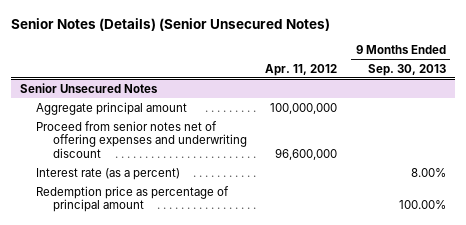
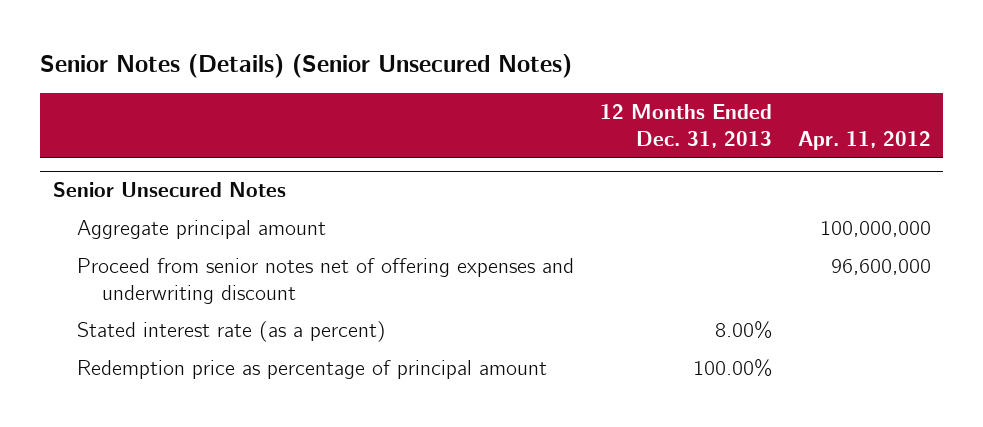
- | Apr. 11, 2012 | 9 Months Ended Sep. 30, 2013
+ | 12 Months Ended Dec. 31, 2013 | Apr. 11, 2012
@ Senior Unsecured Notes
- Interest rate (as a percent) | | 8.00%
+ Stated interest rate (as a percent) | 8.00% |

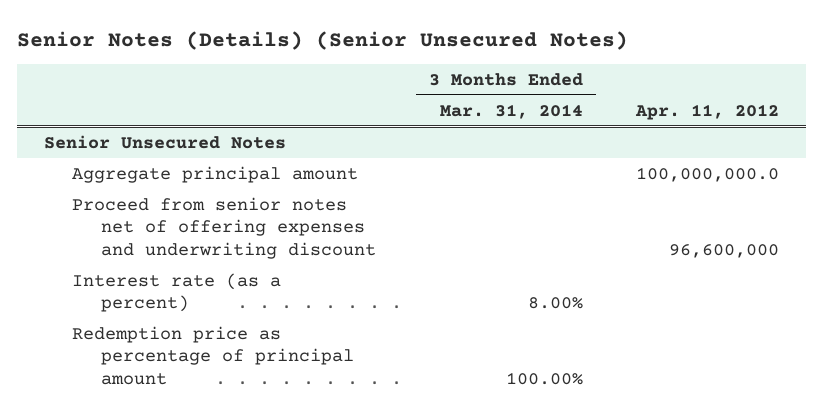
- | 12 Months Ended Dec. 31, 2013 | Apr. 11, 2012
+ | 3 Months Ended Mar. 31, 2014 | Apr. 11, 2012
@ Senior Unsecured Notes
- Aggregate principal amount | | 100,000,000
+ Aggregate principal amount | | 100,000,000.0
- Stated interest rate (as a percent) | 8.00% |
+ Interest rate (as a percent) | 8.00% |

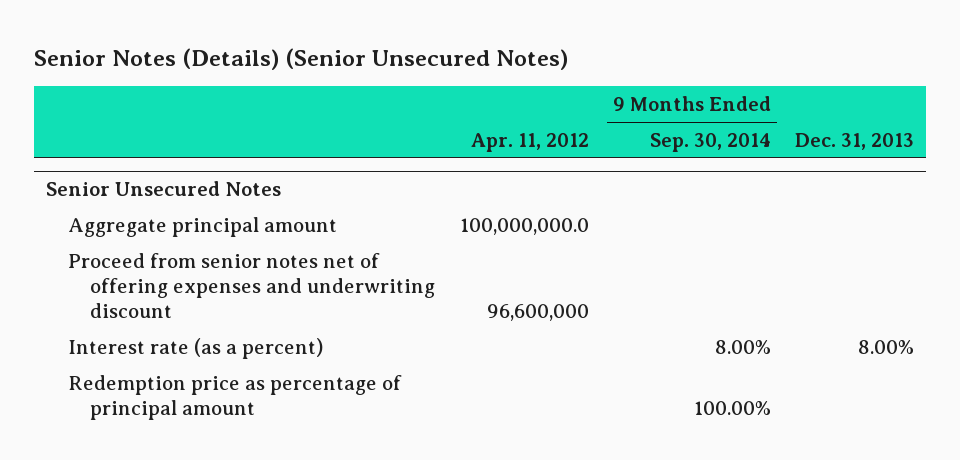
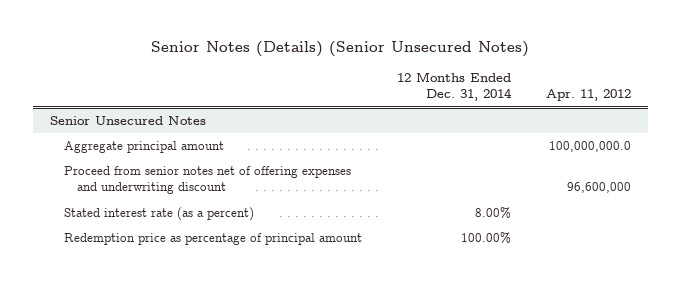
- | Apr. 11, 2012 | 9 Months Ended Sep. 30, 2014 | Dec. 31, 2013
+ | 12 Months Ended Dec. 31, 2014 | Apr. 11, 2012
@ Senior Unsecured Notes
- Interest rate (as a percent) | | 8.00% | 8.00%
+ Stated interest rate (as a percent) | 8.00% |

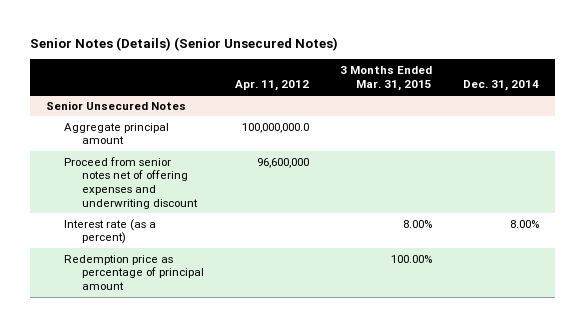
- | 12 Months Ended Dec. 31, 2014 | Apr. 11, 2012
+ | Apr. 11, 2012 | 3 Months Ended Mar. 31, 2015 | Dec. 31, 2014
@ Senior Unsecured Notes
- Stated interest rate (as a percent) | 8.00% |
+ Interest rate (as a percent) | | 8.00% | 8.00%

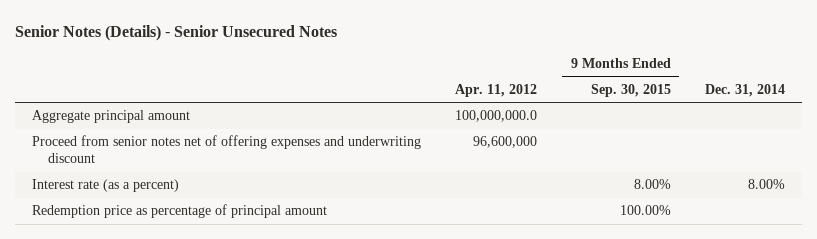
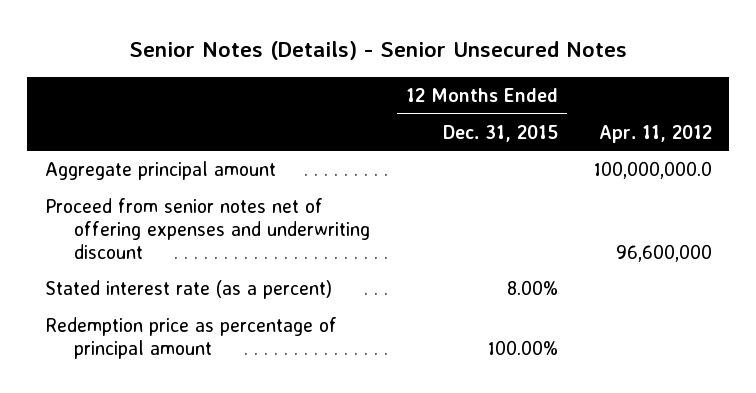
- | Apr. 11, 2012 | 9 Months Ended Sep. 30, 2015 | Dec. 31, 2014
+ | 12 Months Ended Dec. 31, 2015 | Apr. 11, 2012
- Interest rate (as a percent) | | 8.00% | 8.00%
+ Stated interest rate (as a percent) | 8.00% |

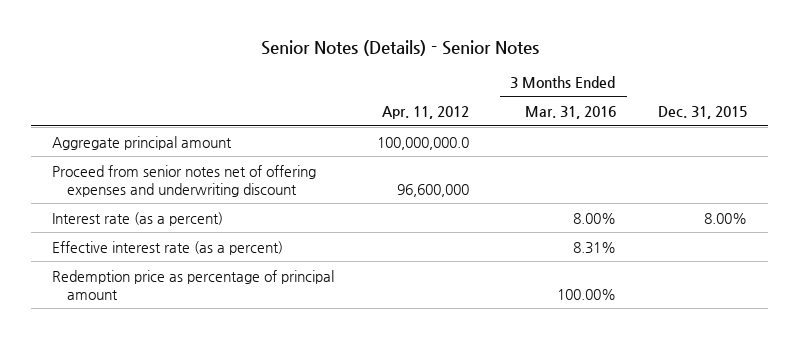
- Senior Notes (Details) - Senior Unsecured Notes
+ Senior Notes (Details) - Senior Notes
- | 12 Months Ended Dec. 31, 2015 | Apr. 11, 2012
+ | Apr. 11, 2012 | 3 Months Ended Mar. 31, 2016 | Dec. 31, 2015
- Stated interest rate (as a percent) | 8.00% |
+ Interest rate (as a percent) | | 8.00% | 8.00%
+ Effective interest rate (as a percent) | | 8.31% |

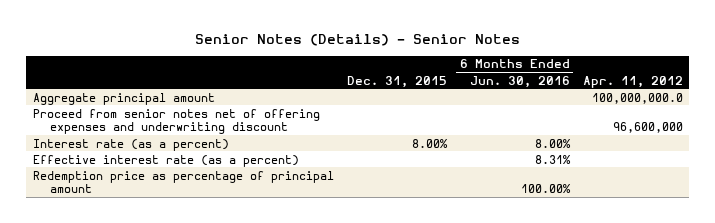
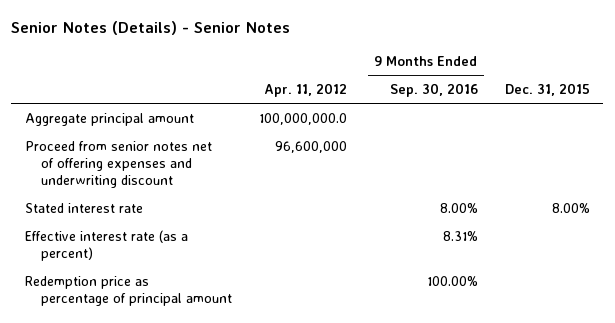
- | Dec. 31, 2015 | 6 Months Ended Jun. 30, 2016 | Apr. 11, 2012
+ | Apr. 11, 2012 | 9 Months Ended Sep. 30, 2016 | Dec. 31, 2015
- Interest rate (as a percent) | 8.00% | 8.00% |
+ Stated interest rate | | 8.00% | 8.00%

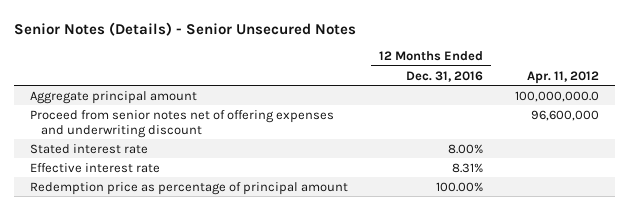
- Senior Notes (Details) - Senior Notes
+ Senior Notes (Details) - Senior Unsecured Notes
- | Apr. 11, 2012 | 9 Months Ended Sep. 30, 2016 | Dec. 31, 2015
+ | 12 Months Ended Dec. 31, 2016 | Apr. 11, 2012
- Effective interest rate (as a percent) | | 8.31% |
+ Effective interest rate | 8.31% |

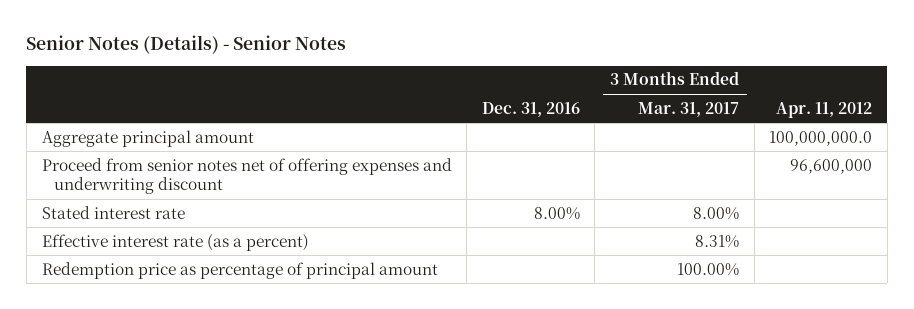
- Senior Notes (Details) - Senior Unsecured Notes
+ Senior Notes (Details) - Senior Notes
- | 12 Months Ended Dec. 31, 2016 | Apr. 11, 2012
+ | Dec. 31, 2016 | 3 Months Ended Mar. 31, 2017 | Apr. 11, 2012
- Effective interest rate | 8.31% |
+ Effective interest rate (as a percent) | | 8.31% |

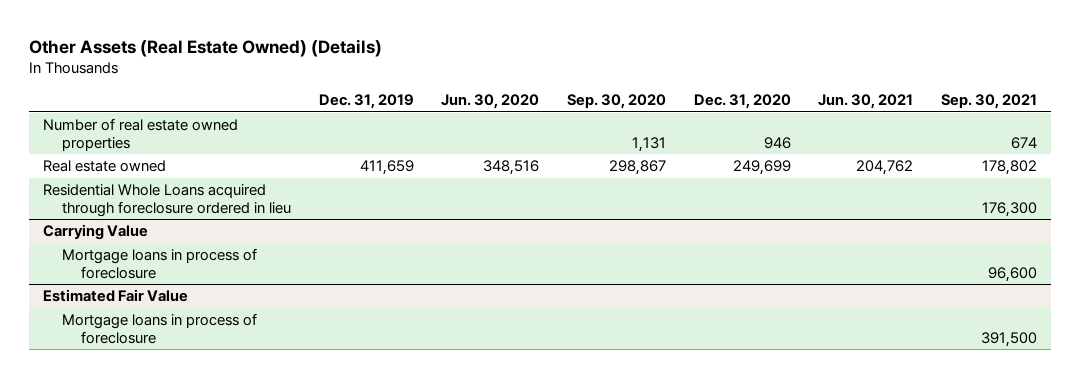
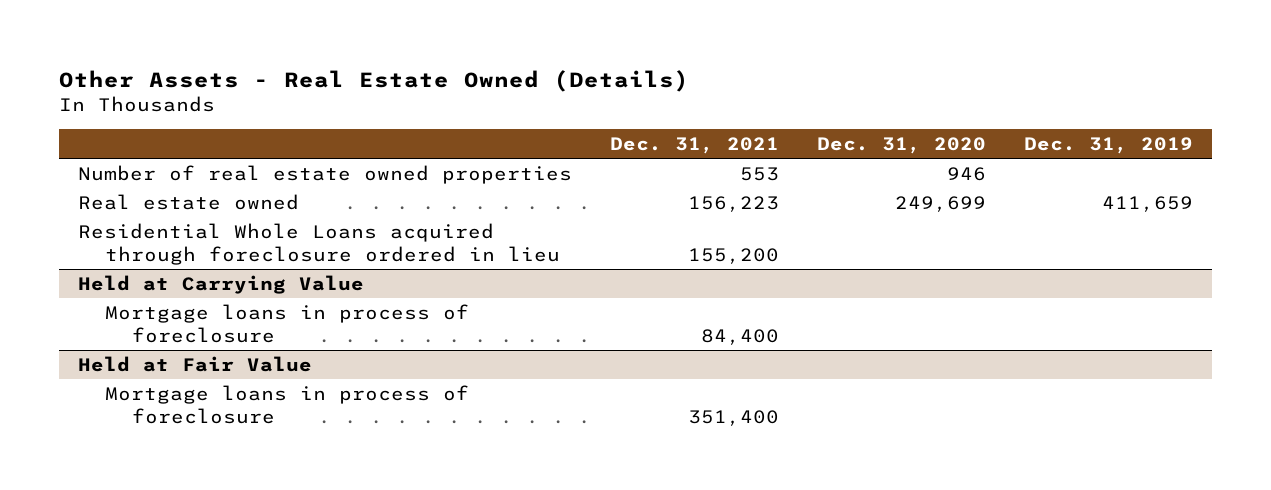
- Other Assets (Real Estate Owned) (Details)
+ Other Assets - Real Estate Owned (Details)
- | Dec. 31, 2019 | Jun. 30, 2020 | Sep. 30, 2020 | Dec. 31, 2020 | Jun. 30, 2021 | Sep. 30, 2021
+ | Dec. 31, 2021 | Dec. 31, 2020 | Dec. 31, 2019
- Carrying Value
+ Held at Carrying Value
- Estimated Fair Value
+ Held at Fair Value

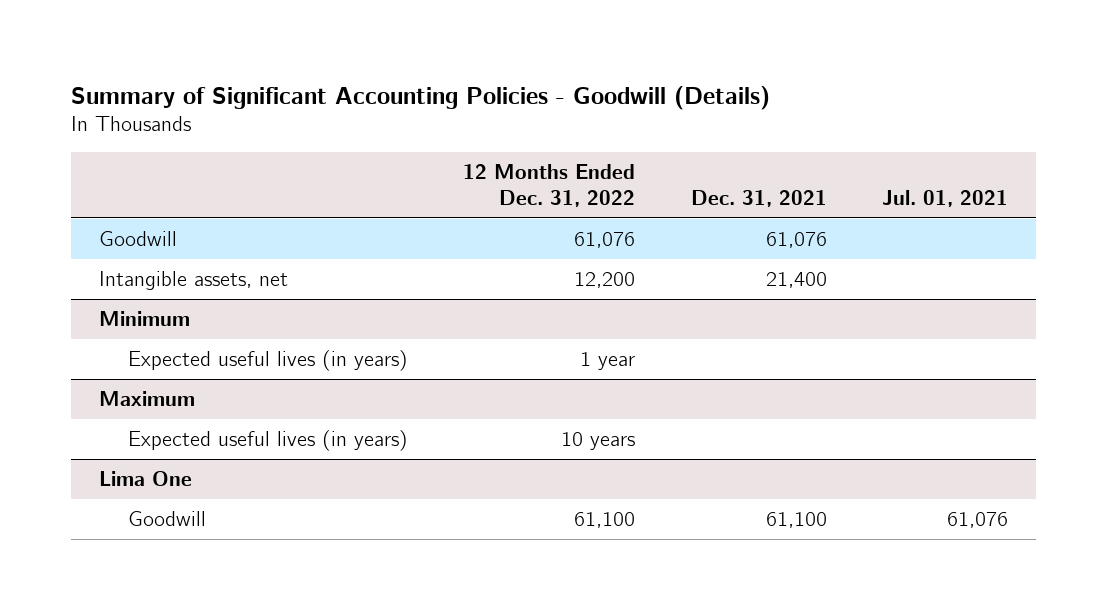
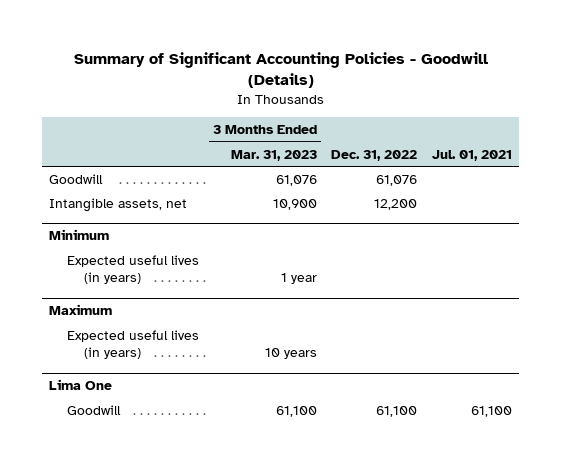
- | 12 Months Ended Dec. 31, 2022 | Dec. 31, 2021 | Jul. 01, 2021
+ | 3 Months Ended Mar. 31, 2023 | Dec. 31, 2022 | Jul. 01, 2021
@ Lima One
- Goodwill | 61,100 | 61,100 | 61,076
+ Goodwill | 61,100 | 61,100 | 61,100

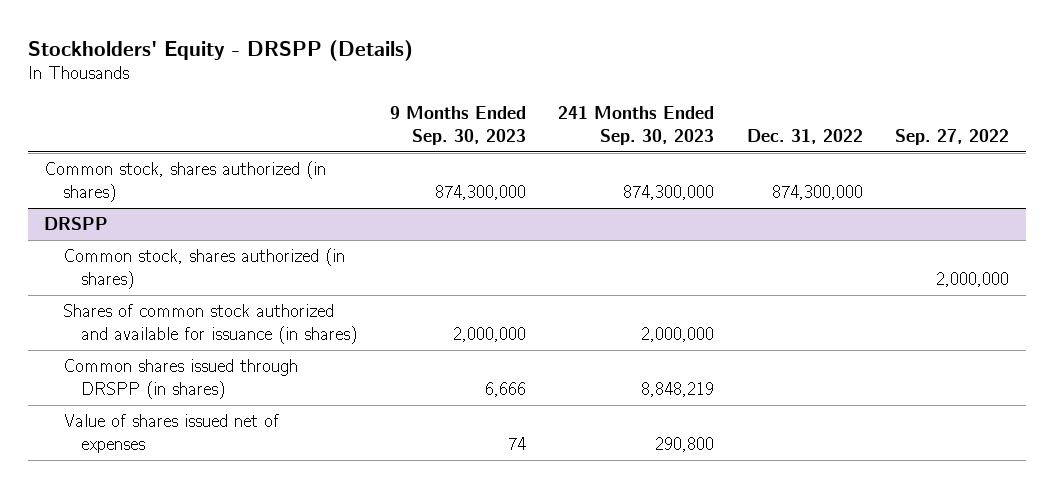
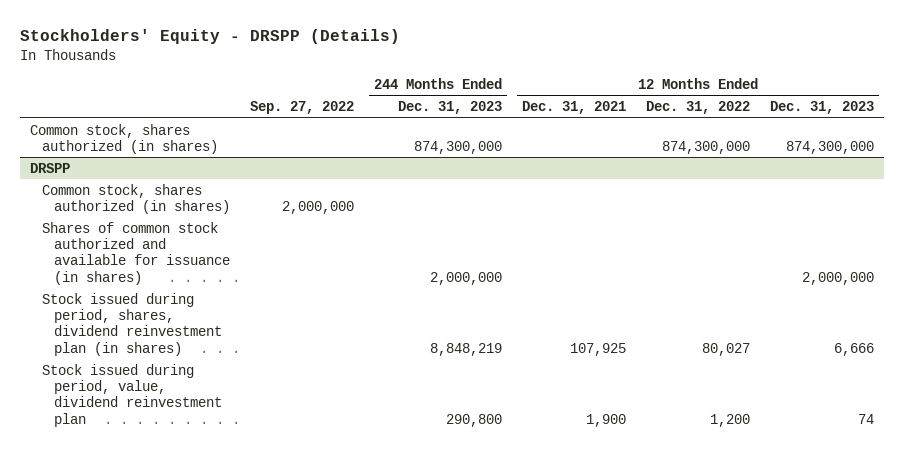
- | 9 Months Ended Sep. 30, 2023 | 241 Months Ended Sep. 30, 2023 | Dec. 31, 2022 | Sep. 27, 2022
+ | Sep. 27, 2022 | 244 Months Ended Dec. 31, 2023 | 12 Months Ended Dec. 31, 2021 | 12 Months Ended Dec. 31, 2022 | 12 Months Ended Dec. 31, 2023
@ DRSPP
- Common shares issued through DRSPP (in shares) | 6,666 | 8,848,219 | |
- Value of shares issued net of expenses | 74 | 290,800 | |
+ Stock issued during period, shares, dividend reinvestment plan (in shares) | | 8,848,219 | 107,925 | 80,027 | 6,666
+ Stock issued during period, value, dividend reinvestment plan | | 290,800 | 1,900 | 1,200 | 74

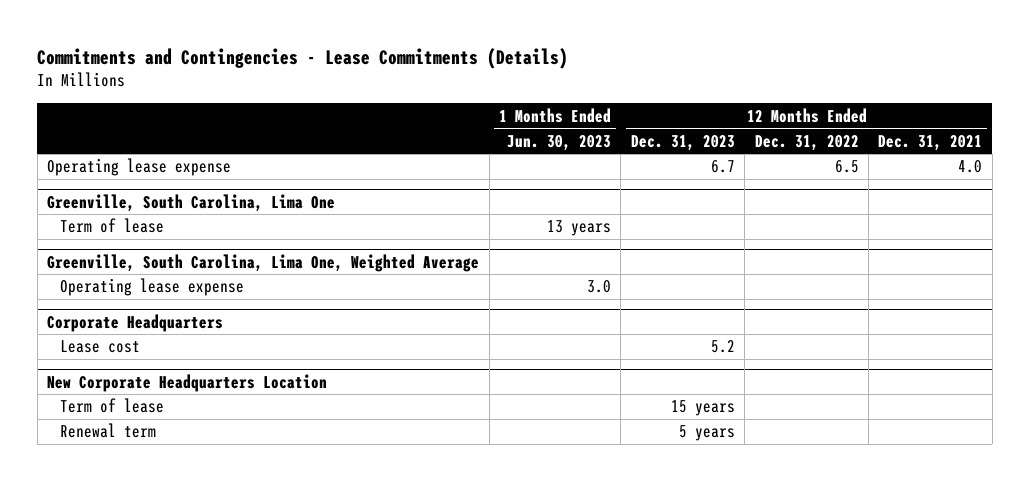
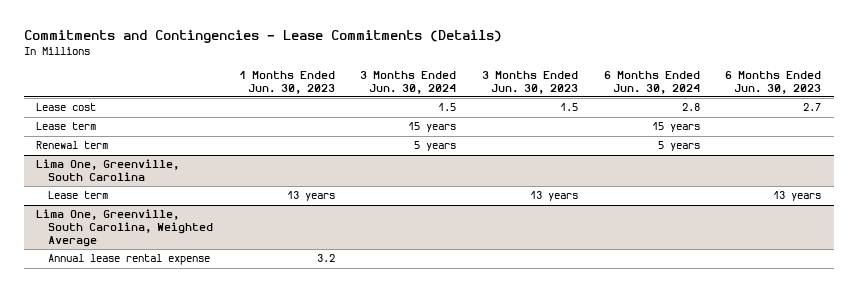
- | 1 Months Ended Jun. 30, 2023 | 12 Months Ended Dec. 31, 2023 | 12 Months Ended Dec. 31, 2022 | 12 Months Ended Dec. 31, 2021
+ | 1 Months Ended Jun. 30, 2023 | 3 Months Ended Jun. 30, 2024 | 3 Months Ended Jun. 30, 2023 | 6 Months Ended Jun. 30, 2024 | 6 Months Ended Jun. 30, 2023
- Operating lease expense | | 6.7 | 6.5 | 4.0
- Greenville, South Carolina, Lima One
- Term of lease | 13 years | | |
- Greenville, South Carolina, Lima One, Weighted Average
- Operating lease expense | 3.0 | | |
- Corporate Headquarters
- Lease cost | | 5.2 | |
- New Corporate Headquarters Location
- Term of lease | | 15 years | |
- Renewal term | | 5 years | |
+ Lease cost | | 1.5 | 1.5 | 2.8 | 2.7
+ Lease term | | 15 years | | 15 years |
+ Renewal term | | 5 years | | 5 years |
+ Lima One, Greenville, South Carolina
+ Lease term | 13 years | | 13 years | | 13 years
+ Lima One, Greenville, South Carolina, Weighted Average
+ Annual lease rental expense | 3.2 | | | |

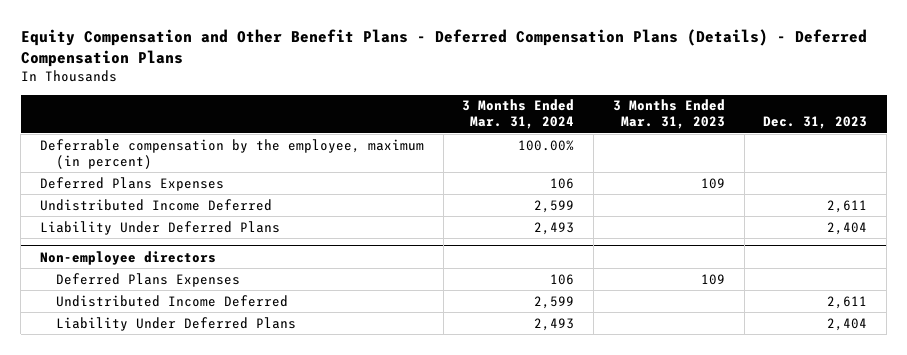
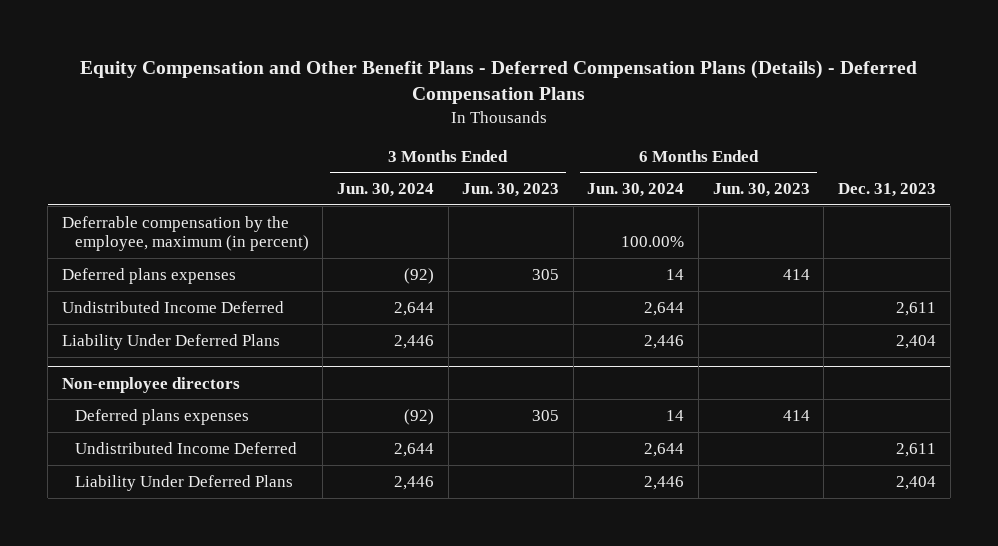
- | 3 Months Ended Mar. 31, 2024 | 3 Months Ended Mar. 31, 2023 | Dec. 31, 2023
+ | 3 Months Ended Jun. 30, 2024 | 3 Months Ended Jun. 30, 2023 | 6 Months Ended Jun. 30, 2024 | 6 Months Ended Jun. 30, 2023 | Dec. 31, 2023
- Deferred Plans Expenses | 106 | 109 |
+ Deferred plans expenses | (92) | 305 | 14 | 414 |
@ Non-employee directors
- Deferred Plans Expenses | 106 | 109 |
+ Deferred plans expenses | (92) | 305 | 14 | 414 |

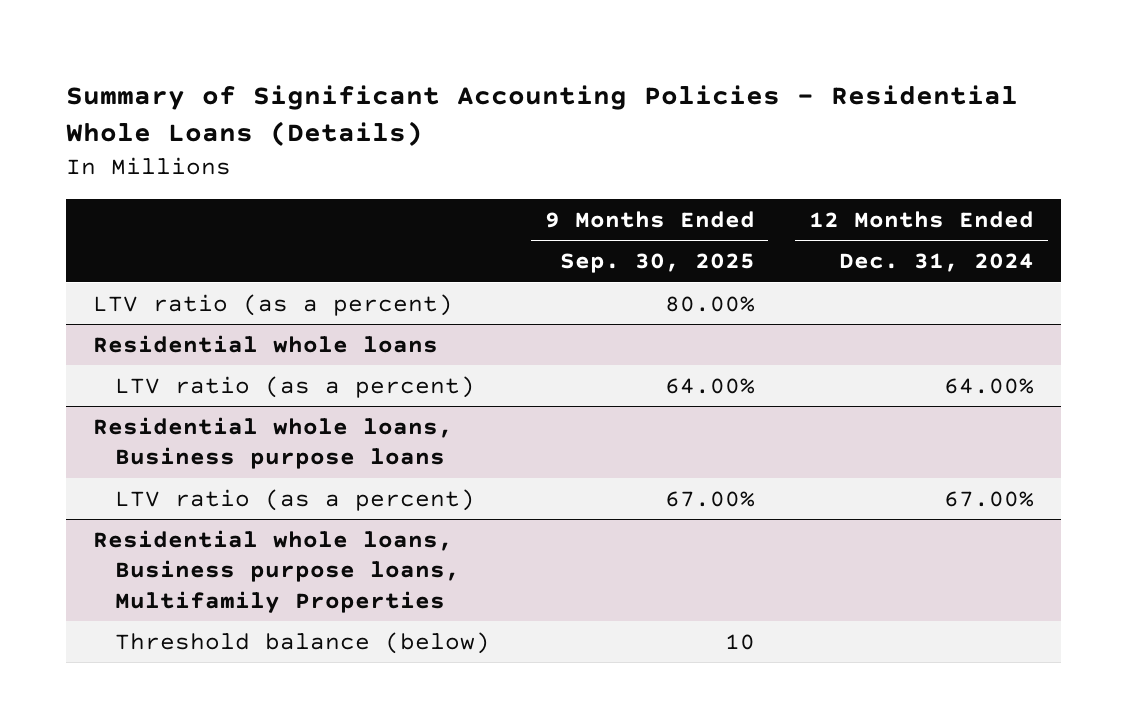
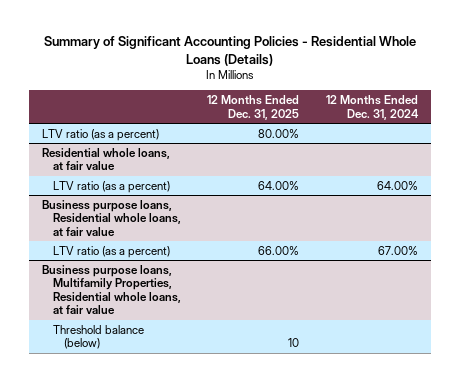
- | 9 Months Ended Sep. 30, 2025 | 12 Months Ended Dec. 31, 2024
+ | 12 Months Ended Dec. 31, 2025 | 12 Months Ended Dec. 31, 2024
- Residential whole loans
+ Residential whole loans, at fair value
- Residential whole loans, Business purpose loans
+ Business purpose loans, Residential whole loans, at fair value
- Residential whole loans, Business purpose loans, Multifamily Properties
+ Business purpose loans, Multifamily Properties, Residential whole loans, at fair value

